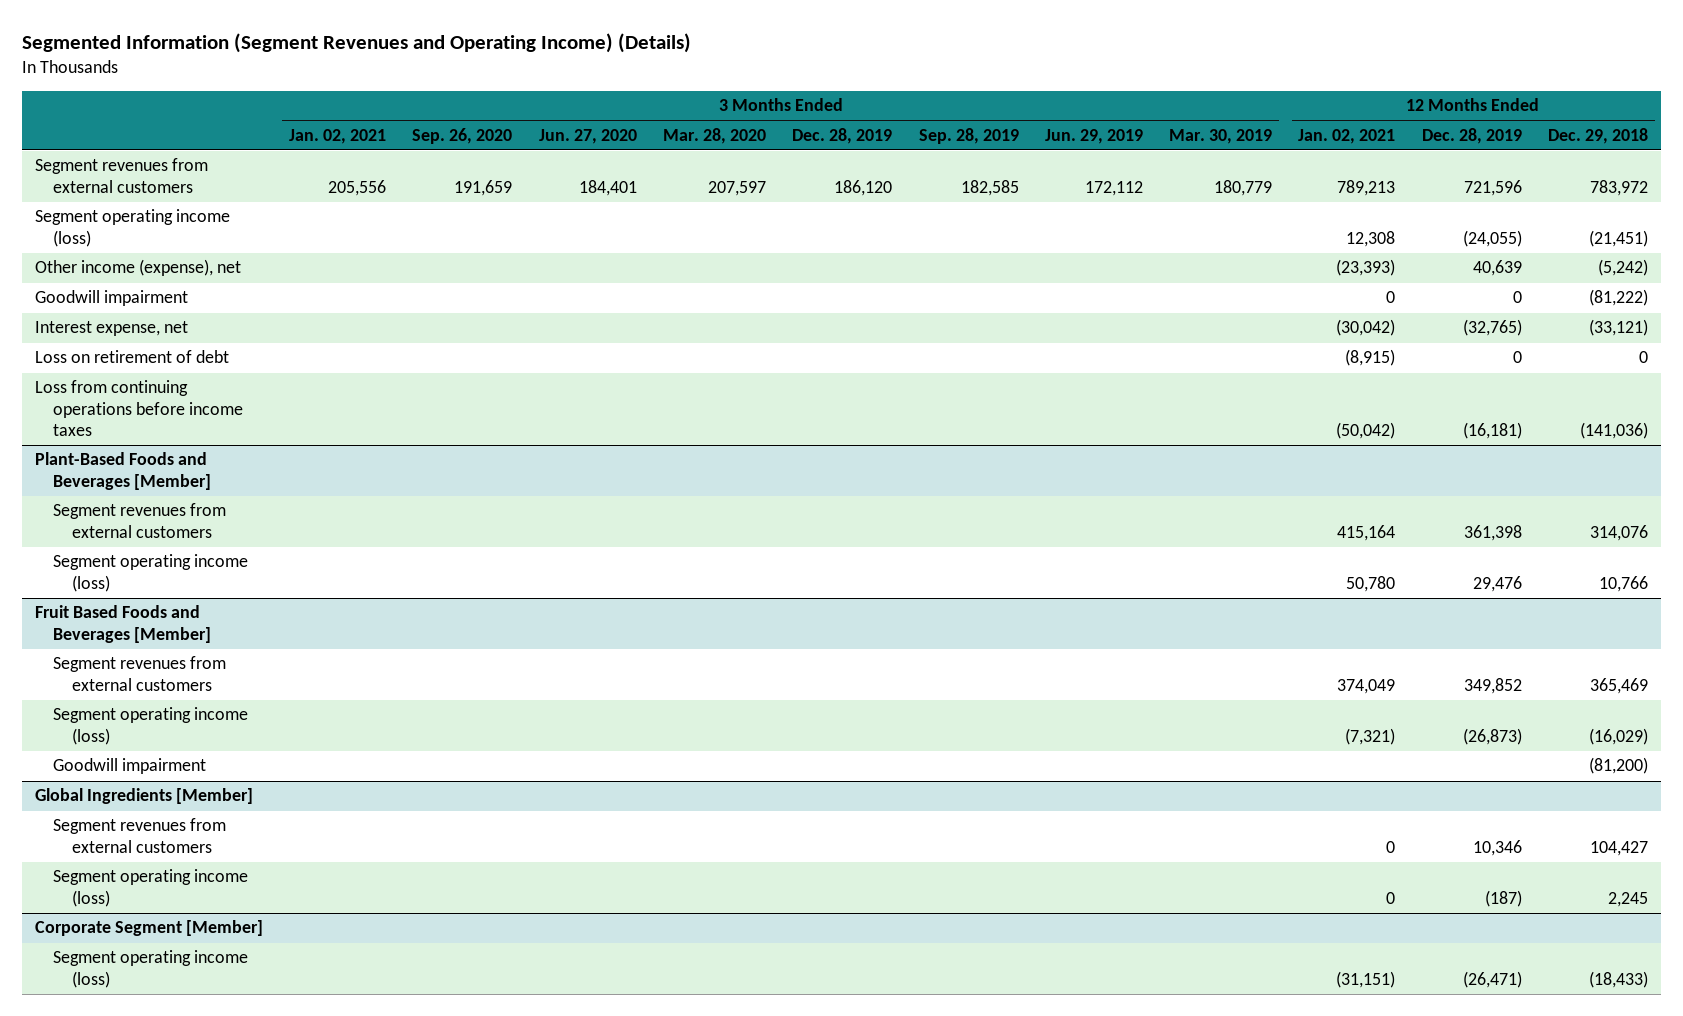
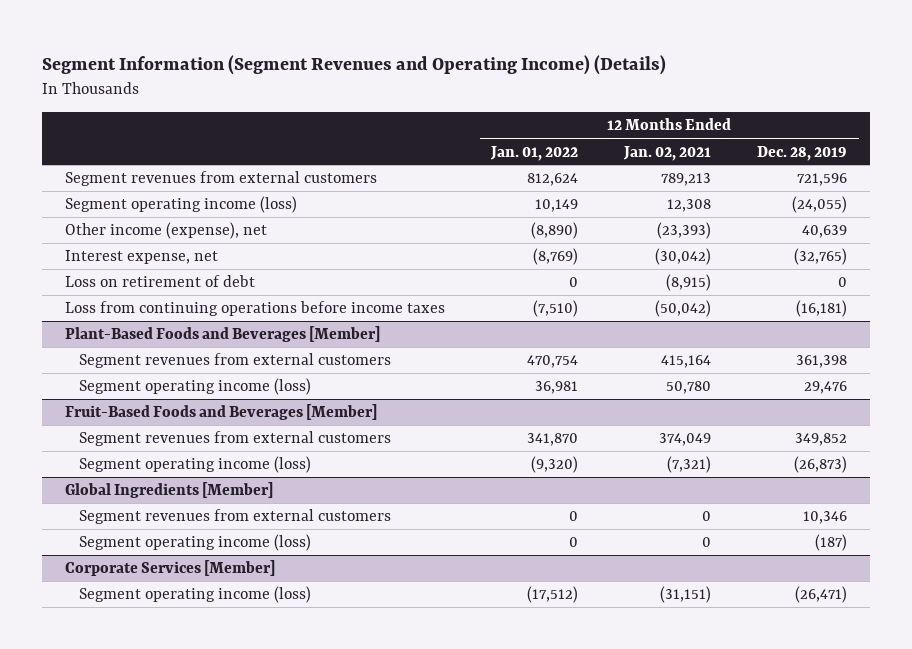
- Segmented Information (Segment Revenues and Operating Income) (Details)
+ Segment Information (Segment Revenues and Operating Income) (Details)
- | 3 Months Ended Jan. 02, 2021 | 3 Months Ended Sep. 26, 2020 | 3 Months Ended Jun. 27, 2020 | 3 Months Ended Mar. 28, 2020 | 3 Months Ended Dec. 28, 2019 | 3 Months Ended Sep. 28, 2019 | 3 Months Ended Jun. 29, 2019 | 3 Months Ended Mar. 30, 2019 | 12 Months Ended Jan. 02, 2021 | 12 Months Ended Dec. 28, 2019 | 12 Months Ended Dec. 29, 2018
+ | 12 Months Ended Jan. 01, 2022 | 12 Months Ended Jan. 02, 2021 | 12 Months Ended Dec. 28, 2019
- Goodwill impairment | | | | | | | | | 0 | 0 | (81,222)
- Fruit Based Foods and Beverages [Member]
+ Fruit-Based Foods and Beverages [Member]
- Goodwill impairment | | | | | | | | | | | (81,200)
- Corporate Segment [Member]
+ Corporate Services [Member]

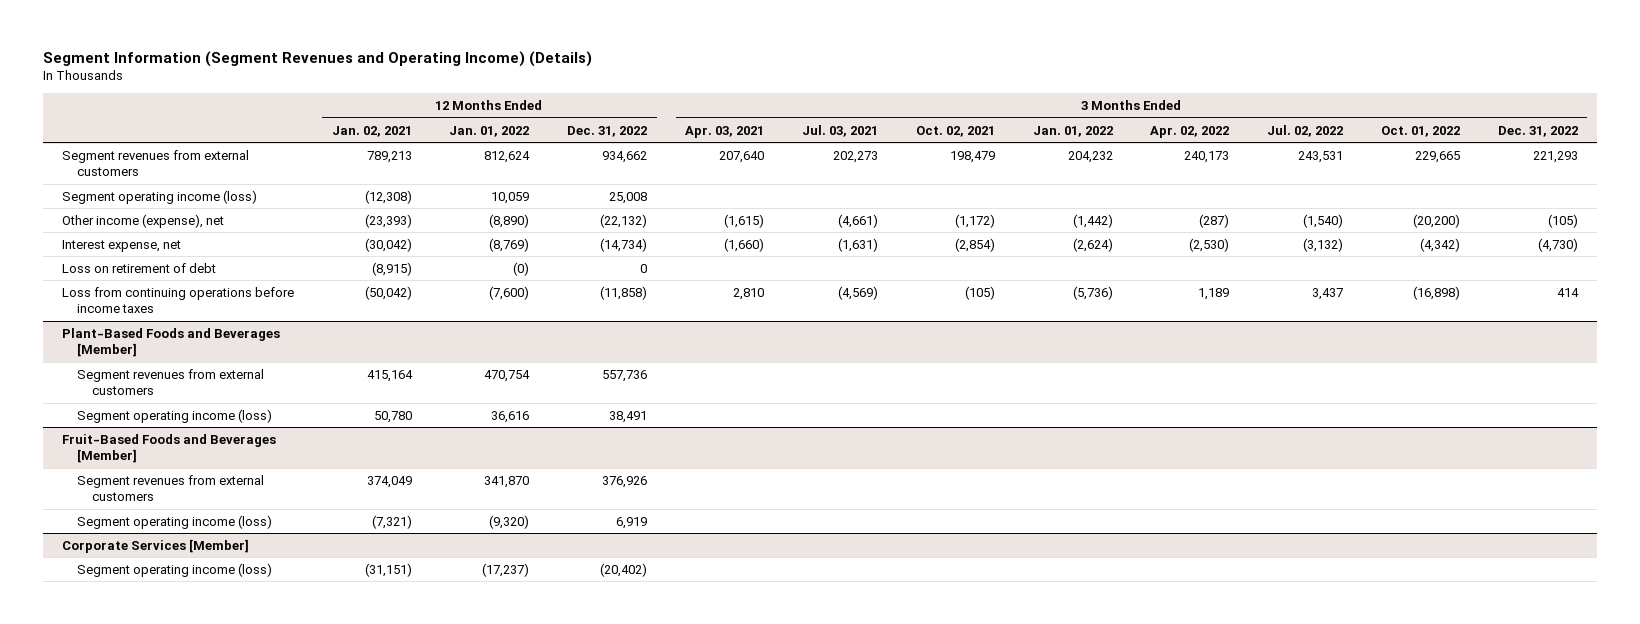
- | 12 Months Ended Jan. 01, 2022 | 12 Months Ended Jan. 02, 2021 | 12 Months Ended Dec. 28, 2019
+ | 12 Months Ended Jan. 02, 2021 | 12 Months Ended Jan. 01, 2022 | 12 Months Ended Dec. 31, 2022 | 3 Months Ended Apr. 03, 2021 | 3 Months Ended Jul. 03, 2021 | 3 Months Ended Oct. 02, 2021 | 3 Months Ended Jan. 01, 2022 | 3 Months Ended Apr. 02, 2022 | 3 Months Ended Jul. 02, 2022 | 3 Months Ended Oct. 01, 2022 | 3 Months Ended Dec. 31, 2022
- Segment operating income (loss) | 10,149 | 12,308 | (24,055)
+ Segment operating income (loss) | (12,308) | 10,059 | 25,008 | | | | | | | |
- Loss on retirement of debt | 0 | (8,915) | 0
- Loss from continuing operations before income taxes | (7,510) | (50,042) | (16,181)
+ Loss on retirement of debt | (8,915) | (0) | 0 | | | | | | | |
+ Loss from continuing operations before income taxes | (50,042) | (7,600) | (11,858) | 2,810 | (4,569) | (105) | (5,736) | 1,189 | 3,437 | (16,898) | 414
@ Plant-Based Foods and Beverages [Member]
- Segment operating income (loss) | 36,981 | 50,780 | 29,476
+ Segment operating income (loss) | 50,780 | 36,616 | 38,491 | | | | | | | |
- Global Ingredients [Member]
- Segment revenues from external customers | 0 | 0 | 10,346
- Segment operating income (loss) | 0 | 0 | (187)
@ Corporate Services [Member]
- Segment operating income (loss) | (17,512) | (31,151) | (26,471)
+ Segment operating income (loss) | (31,151) | (17,237) | (20,402) | | | | | | | |

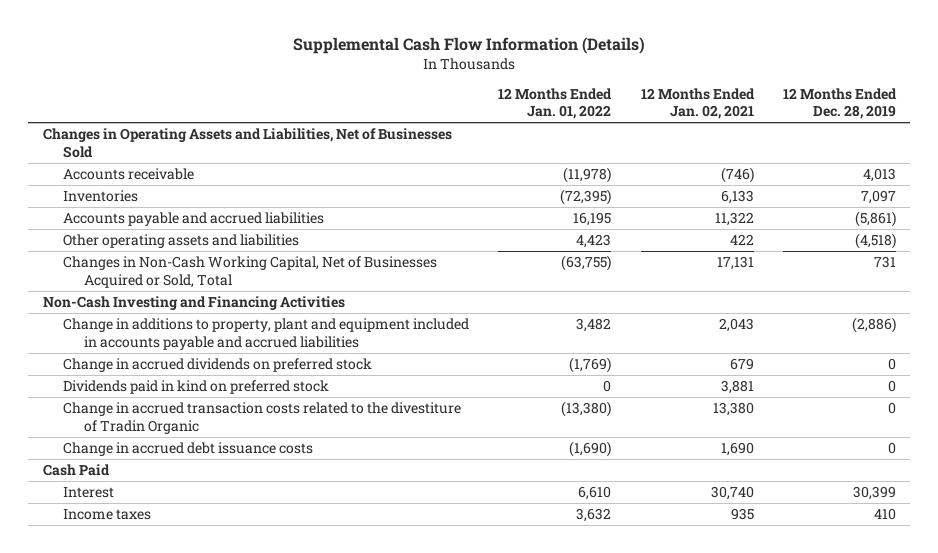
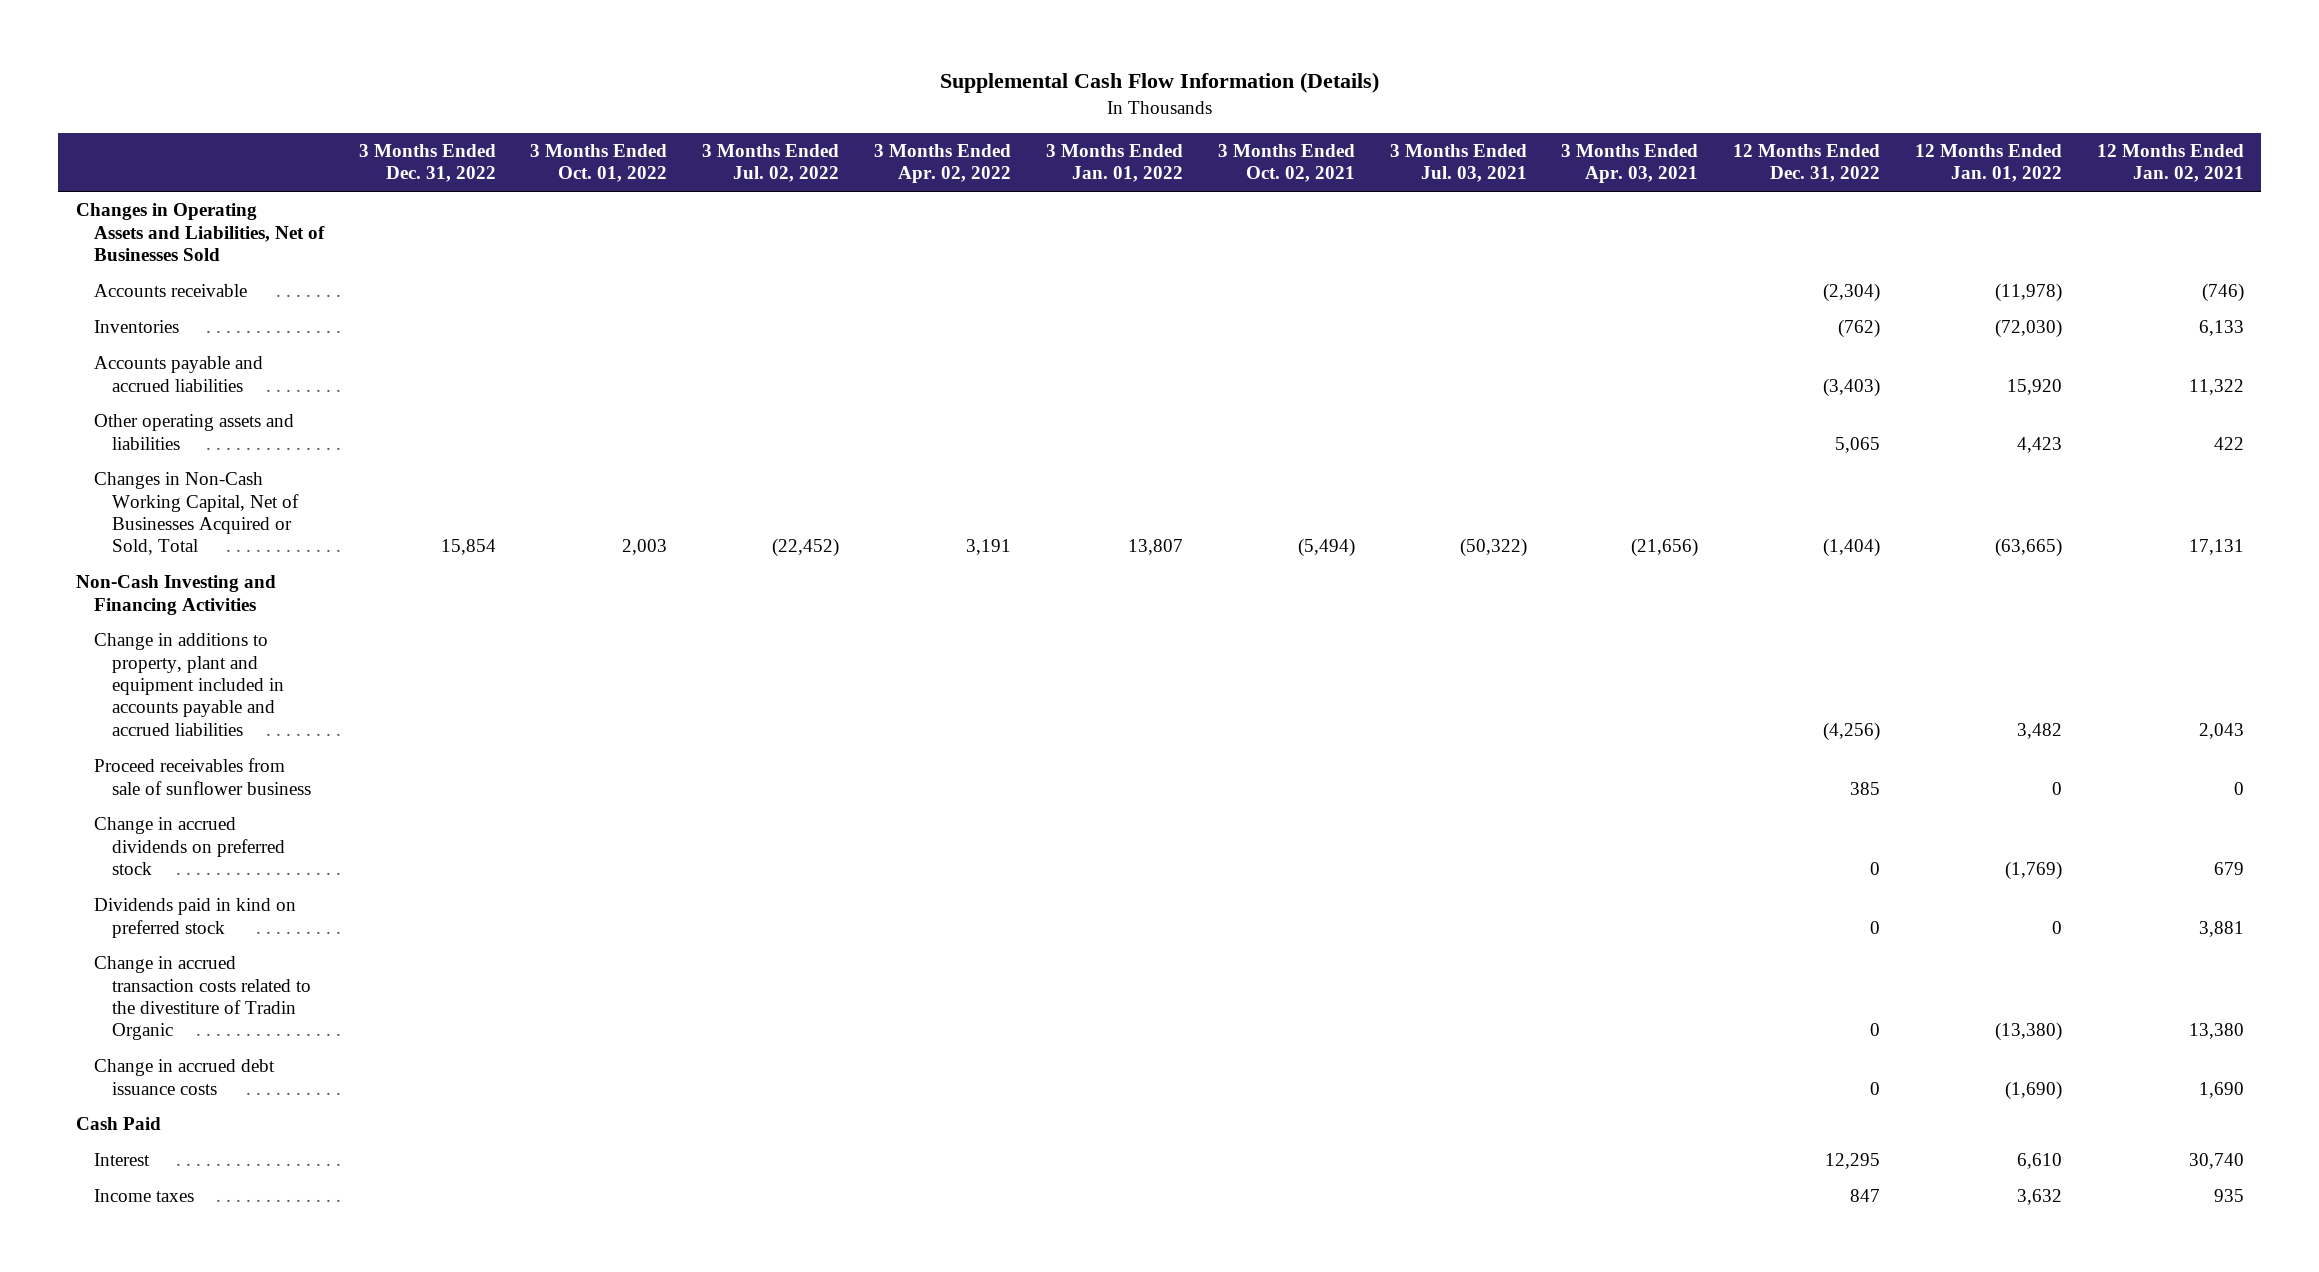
- | 12 Months Ended Jan. 01, 2022 | 12 Months Ended Jan. 02, 2021 | 12 Months Ended Dec. 28, 2019
+ | 3 Months Ended Dec. 31, 2022 | 3 Months Ended Oct. 01, 2022 | 3 Months Ended Jul. 02, 2022 | 3 Months Ended Apr. 02, 2022 | 3 Months Ended Jan. 01, 2022 | 3 Months Ended Oct. 02, 2021 | 3 Months Ended Jul. 03, 2021 | 3 Months Ended Apr. 03, 2021 | 12 Months Ended Dec. 31, 2022 | 12 Months Ended Jan. 01, 2022 | 12 Months Ended Jan. 02, 2021
- Inventories | (72,395) | 6,133 | 7,097
- Accounts payable and accrued liabilities | 16,195 | 11,322 | (5,861)
+ Inventories | | | | | | | | | (762) | (72,030) | 6,133
+ Accounts payable and accrued liabilities | | | | | | | | | (3,403) | 15,920 | 11,322
- Changes in Non-Cash Working Capital, Net of Businesses Acquired or Sold, Total | (63,755) | 17,131 | 731
+ Changes in Non-Cash Working Capital, Net of Businesses Acquired or Sold, Total | 15,854 | 2,003 | (22,452) | 3,191 | 13,807 | (5,494) | (50,322) | (21,656) | (1,404) | (63,665) | 17,131
+ Proceed receivables from sale of sunflower business | | | | | | | | | 385 | 0 | 0

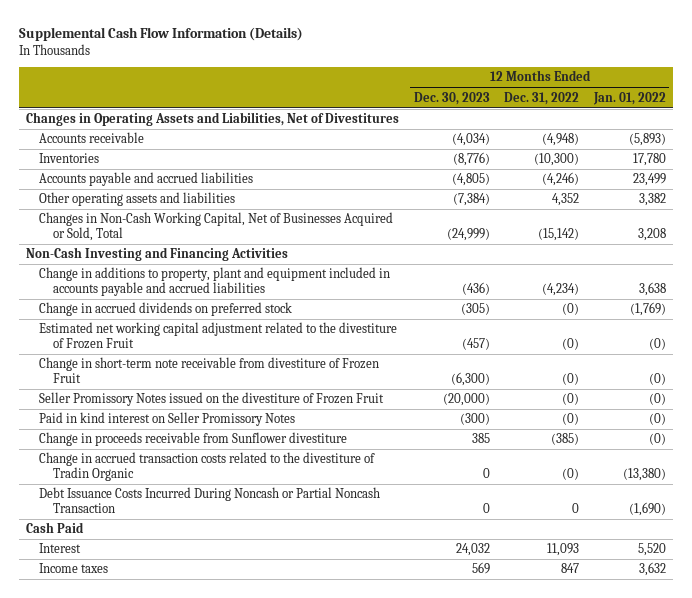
- | 3 Months Ended Dec. 31, 2022 | 3 Months Ended Oct. 01, 2022 | 3 Months Ended Jul. 02, 2022 | 3 Months Ended Apr. 02, 2022 | 3 Months Ended Jan. 01, 2022 | 3 Months Ended Oct. 02, 2021 | 3 Months Ended Jul. 03, 2021 | 3 Months Ended Apr. 03, 2021 | 12 Months Ended Dec. 31, 2022 | 12 Months Ended Jan. 01, 2022 | 12 Months Ended Jan. 02, 2021
+ | 12 Months Ended Dec. 30, 2023 | 12 Months Ended Dec. 31, 2022 | 12 Months Ended Jan. 01, 2022
- Changes in Operating Assets and Liabilities, Net of Businesses Sold
- Accounts receivable | | | | | | | | | (2,304) | (11,978) | (746)
- Inventories | | | | | | | | | (762) | (72,030) | 6,133
- Accounts payable and accrued liabilities | | | | | | | | | (3,403) | 15,920 | 11,322
- Other operating assets and liabilities | | | | | | | | | 5,065 | 4,423 | 422
- Changes in Non-Cash Working Capital, Net of Businesses Acquired or Sold, Total | 15,854 | 2,003 | (22,452) | 3,191 | 13,807 | (5,494) | (50,322) | (21,656) | (1,404) | (63,665) | 17,131
+ Changes in Operating Assets and Liabilities, Net of Divestitures
+ Accounts receivable | (4,034) | (4,948) | (5,893)
+ Inventories | (8,776) | (10,300) | 17,780
+ Accounts payable and accrued liabilities | (4,805) | (4,246) | 23,499
+ Other operating assets and liabilities | (7,384) | 4,352 | 3,382
+ Changes in Non-Cash Working Capital, Net of Businesses Acquired or Sold, Total | (24,999) | (15,142) | 3,208
- Change in additions to property, plant and equipment included in accounts payable and accrued liabilities | | | | | | | | | (4,256) | 3,482 | 2,043
- Proceed receivables from sale of sunflower business | | | | | | | | | 385 | 0 | 0
- Change in accrued dividends on preferred stock | | | | | | | | | 0 | (1,769) | 679
- Dividends paid in kind on preferred stock | | | | | | | | | 0 | 0 | 3,881
- Change in accrued transaction costs related to the divestiture of Tradin Organic | | | | | | | | | 0 | (13,380) | 13,380
- Change in accrued debt issuance costs | | | | | | | | | 0 | (1,690) | 1,690
+ Change in additions to property, plant and equipment included in accounts payable and accrued liabilities | (436) | (4,234) | 3,638
+ Change in accrued dividends on preferred stock | (305) | (0) | (1,769)
+ Estimated net working capital adjustment related to the divestiture of Frozen Fruit | (457) | (0) | (0)
+ Change in short-term note receivable from divestiture of Frozen Fruit | (6,300) | (0) | (0)
+ Seller Promissory Notes issued on the divestiture of Frozen Fruit | (20,000) | (0) | (0)
+ Paid in kind interest on Seller Promissory Notes | (300) | (0) | (0)
+ Change in proceeds receivable from Sunflower divestiture | 385 | (385) | (0)
+ Change in accrued transaction costs related to the divestiture of Tradin Organic | 0 | (0) | (13,380)
+ Debt Issuance Costs Incurred During Noncash or Partial Noncash Transaction | 0 | 0 | (1,690)
- Interest | | | | | | | | | 12,295 | 6,610 | 30,740
+ Interest | 24,032 | 11,093 | 5,520

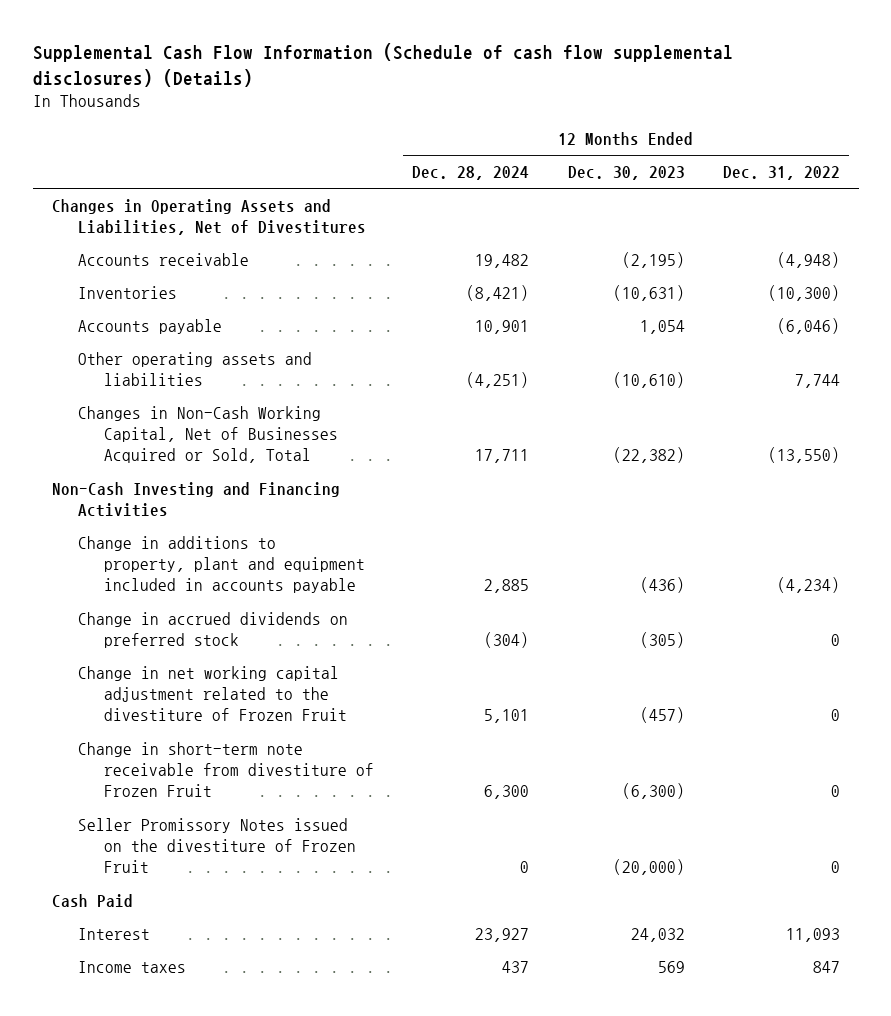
- Supplemental Cash Flow Information (Details)
+ Supplemental Cash Flow Information (Schedule of cash flow supplemental disclosures) (Details)
- | 12 Months Ended Dec. 30, 2023 | 12 Months Ended Dec. 31, 2022 | 12 Months Ended Jan. 01, 2022
+ | 12 Months Ended Dec. 28, 2024 | 12 Months Ended Dec. 30, 2023 | 12 Months Ended Dec. 31, 2022
- Accounts receivable | (4,034) | (4,948) | (5,893)
- Inventories | (8,776) | (10,300) | 17,780
- Accounts payable and accrued liabilities | (4,805) | (4,246) | 23,499
- Other operating assets and liabilities | (7,384) | 4,352 | 3,382
- Changes in Non-Cash Working Capital, Net of Businesses Acquired or Sold, Total | (24,999) | (15,142) | 3,208
+ Accounts receivable | 19,482 | (2,195) | (4,948)
+ Inventories | (8,421) | (10,631) | (10,300)
+ Accounts payable | 10,901 | 1,054 | (6,046)
+ Other operating assets and liabilities | (4,251) | (10,610) | 7,744
+ Changes in Non-Cash Working Capital, Net of Businesses Acquired or Sold, Total | 17,711 | (22,382) | (13,550)
- Change in additions to property, plant and equipment included in accounts payable and accrued liabilities | (436) | (4,234) | 3,638
- Change in accrued dividends on preferred stock | (305) | (0) | (1,769)
- Estimated net working capital adjustment related to the divestiture of Frozen Fruit | (457) | (0) | (0)
- Change in short-term note receivable from divestiture of Frozen Fruit | (6,300) | (0) | (0)
- Seller Promissory Notes issued on the divestiture of Frozen Fruit | (20,000) | (0) | (0)
- Paid in kind interest on Seller Promissory Notes | (300) | (0) | (0)
- Change in proceeds receivable from Sunflower divestiture | 385 | (385) | (0)
- Change in accrued transaction costs related to the divestiture of Tradin Organic | 0 | (0) | (13,380)
- Debt Issuance Costs Incurred During Noncash or Partial Noncash Transaction | 0 | 0 | (1,690)
+ Change in additions to property, plant and equipment included in accounts payable | 2,885 | (436) | (4,234)
+ Change in accrued dividends on preferred stock | (304) | (305) | 0
+ Change in net working capital adjustment related to the divestiture of Frozen Fruit | 5,101 | (457) | 0
+ Change in short-term note receivable from divestiture of Frozen Fruit | 6,300 | (6,300) | 0
+ Seller Promissory Notes issued on the divestiture of Frozen Fruit | 0 | (20,000) | 0

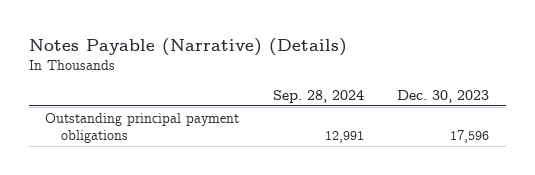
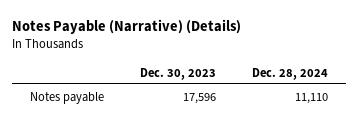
- | Sep. 28, 2024 | Dec. 30, 2023
+ | Dec. 30, 2023 | Dec. 28, 2024
- Outstanding principal payment obligations | 12,991 | 17,596
+ Notes payable | 17,596 | 11,110

